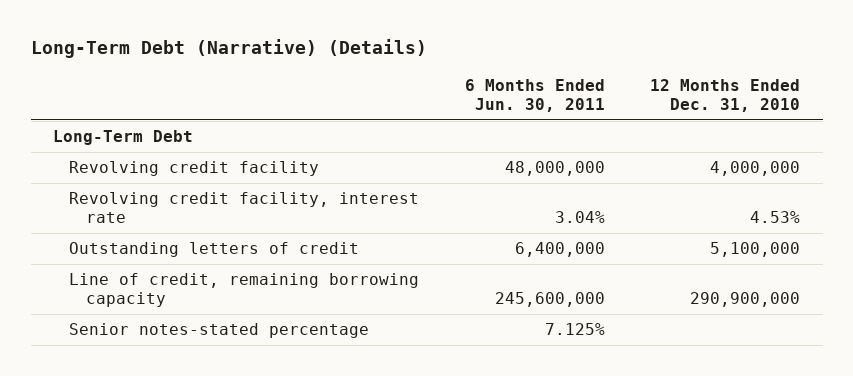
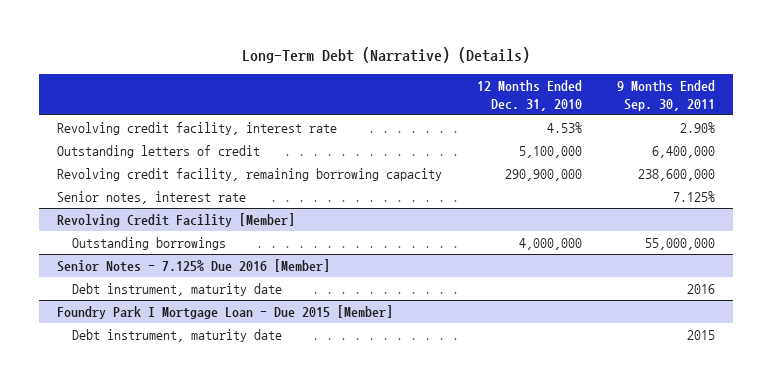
- | 6 Months Ended Jun. 30, 2011 | 12 Months Ended Dec. 31, 2010
+ | 12 Months Ended Dec. 31, 2010 | 9 Months Ended Sep. 30, 2011
- Long-Term Debt
- Revolving credit facility | 48,000,000 | 4,000,000
- Line of credit, remaining borrowing capacity | 245,600,000 | 290,900,000
- Senior notes-stated percentage | 7.125% |
+ Revolving credit facility, remaining borrowing capacity | 290,900,000 | 238,600,000
+ Senior notes, interest rate | | 7.125%
+ Revolving Credit Facility [Member]
+ Outstanding borrowings | 4,000,000 | 55,000,000
+ Senior Notes - 7.125% Due 2016 [Member]
+ Debt instrument, maturity date | | 2016
+ Foundry Park I Mortgage Loan - Due 2015 [Member]
+ Debt instrument, maturity date | | 2015

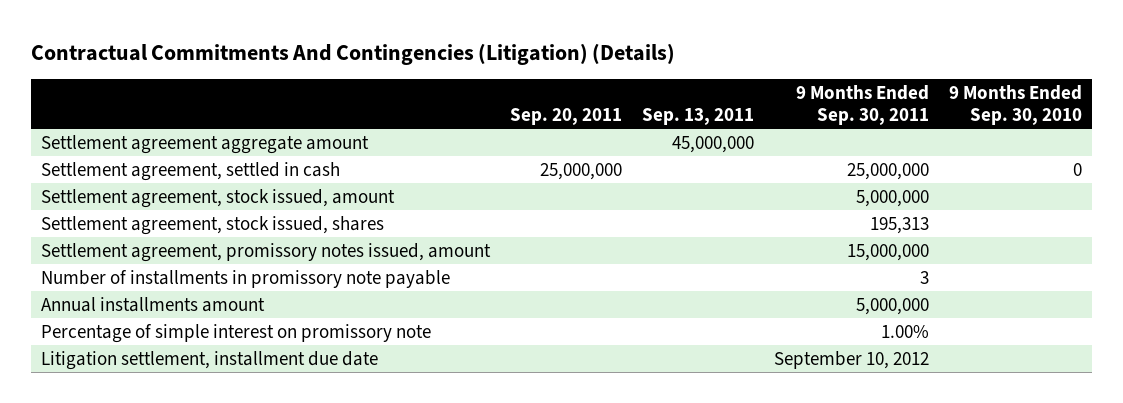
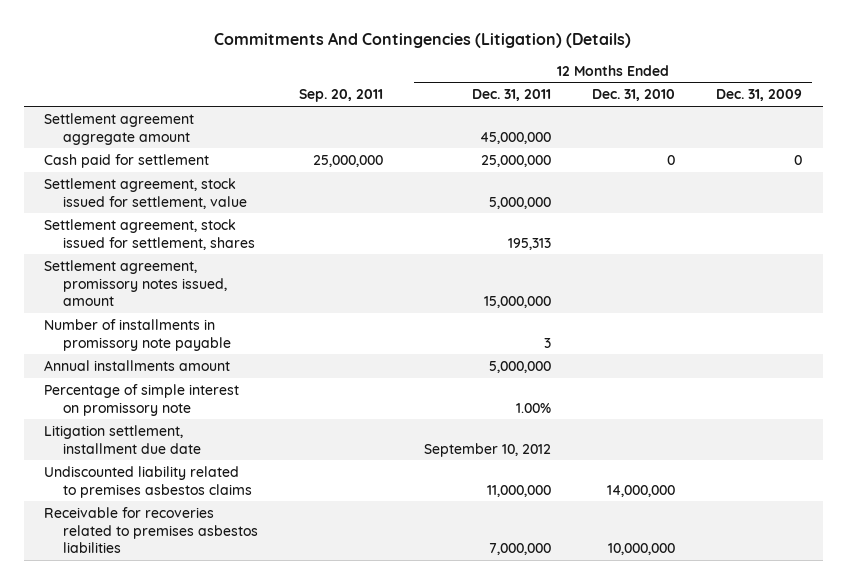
- Contractual Commitments And Contingencies (Litigation) (Details)
+ Commitments And Contingencies (Litigation) (Details)
- | Sep. 20, 2011 | Sep. 13, 2011 | 9 Months Ended Sep. 30, 2011 | 9 Months Ended Sep. 30, 2010
+ | Sep. 20, 2011 | 12 Months Ended Dec. 31, 2011 | 12 Months Ended Dec. 31, 2010 | 12 Months Ended Dec. 31, 2009
- Settlement agreement, settled in cash | 25,000,000 | | 25,000,000 | 0
- Settlement agreement, stock issued, amount | | | 5,000,000 |
- Settlement agreement, stock issued, shares | | | 195,313 |
+ Cash paid for settlement | 25,000,000 | 25,000,000 | 0 | 0
+ Settlement agreement, stock issued for settlement, value | | 5,000,000 | |
+ Settlement agreement, stock issued for settlement, shares | | 195,313 | |
+ Undiscounted liability related to premises asbestos claims | | 11,000,000 | 14,000,000 |
+ Receivable for recoveries related to premises asbestos liabilities | | 7,000,000 | 10,000,000 |

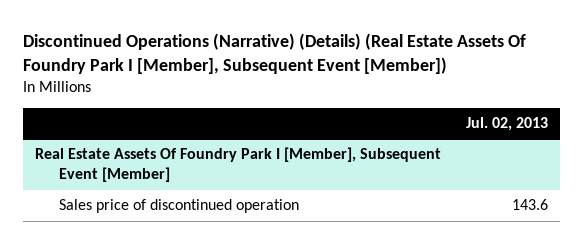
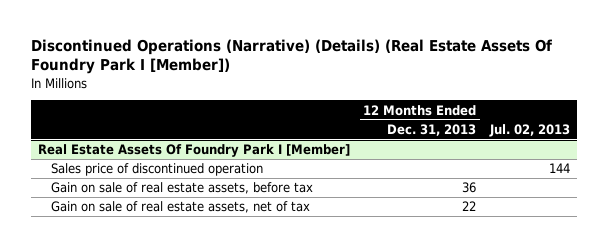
- Discontinued Operations (Narrative) (Details) (Real Estate Assets Of Foundry Park I [Member], Subsequent Event [Member])
+ Discontinued Operations (Narrative) (Details) (Real Estate Assets Of Foundry Park I [Member])
- | Jul. 02, 2013
+ | 12 Months Ended Dec. 31, 2013 | Jul. 02, 2013
- Real Estate Assets Of Foundry Park I [Member], Subsequent Event [Member]
- Sales price of discontinued operation | 143.6
+ Real Estate Assets Of Foundry Park I [Member]
+ Sales price of discontinued operation | | 144
+ Gain on sale of real estate assets, before tax | 36 |
+ Gain on sale of real estate assets, net of tax | 22 |

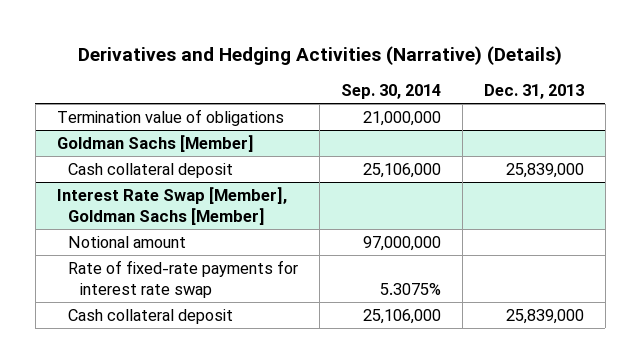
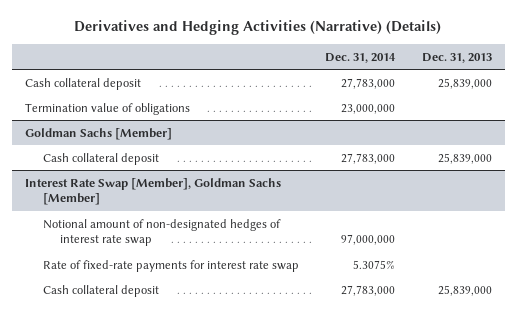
- | Sep. 30, 2014 | Dec. 31, 2013
+ | Dec. 31, 2014 | Dec. 31, 2013
+ Cash collateral deposit | 27,783,000 | 25,839,000
@ Interest Rate Swap [Member], Goldman Sachs [Member]
- Notional amount | 97,000,000 |
+ Notional amount of non-designated hedges of interest rate swap | 97,000,000 |

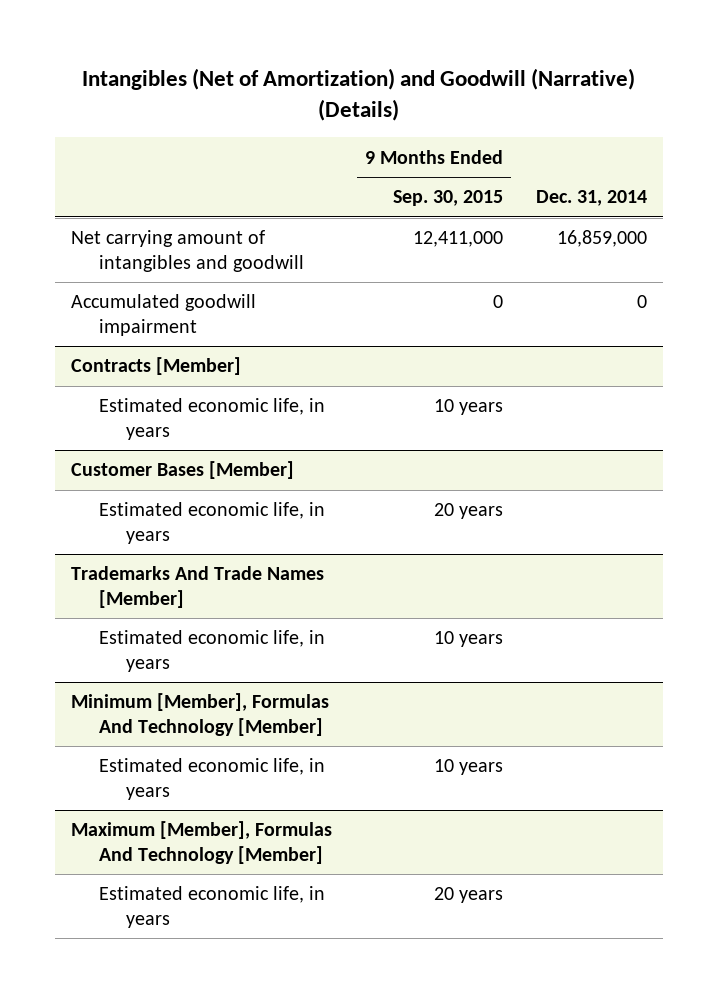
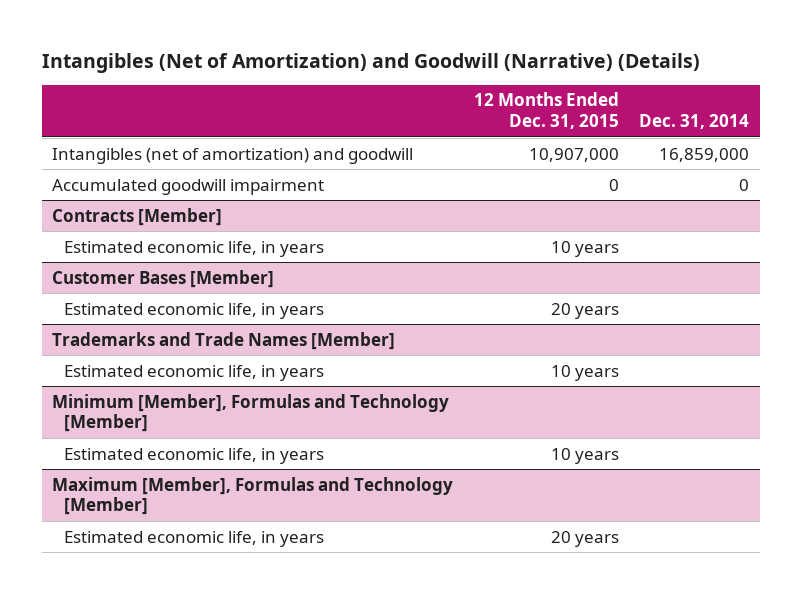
- | 9 Months Ended Sep. 30, 2015 | Dec. 31, 2014
+ | 12 Months Ended Dec. 31, 2015 | Dec. 31, 2014
- Net carrying amount of intangibles and goodwill | 12,411,000 | 16,859,000
+ Intangibles (net of amortization) and goodwill | 10,907,000 | 16,859,000
- Trademarks And Trade Names [Member]
+ Trademarks and Trade Names [Member]
- Minimum [Member], Formulas And Technology [Member]
+ Minimum [Member], Formulas and Technology [Member]
- Maximum [Member], Formulas And Technology [Member]
+ Maximum [Member], Formulas and Technology [Member]

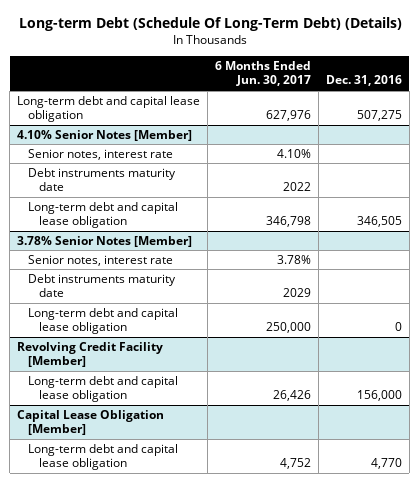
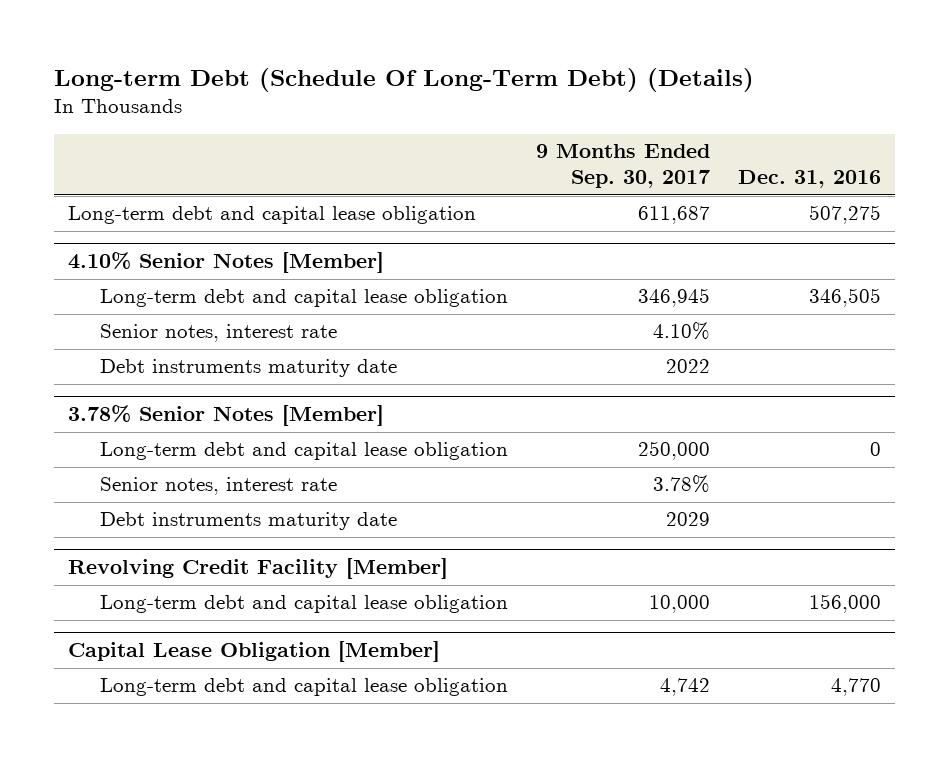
- | 6 Months Ended Jun. 30, 2017 | Dec. 31, 2016
+ | 9 Months Ended Sep. 30, 2017 | Dec. 31, 2016
@ 4.10% Senior Notes [Member]
moved up: Long-term debt and capital lease obligation | 346,945 | 346,505
@ 3.78% Senior Notes [Member]
moved up: Long-term debt and capital lease obligation | 250,000 | 0

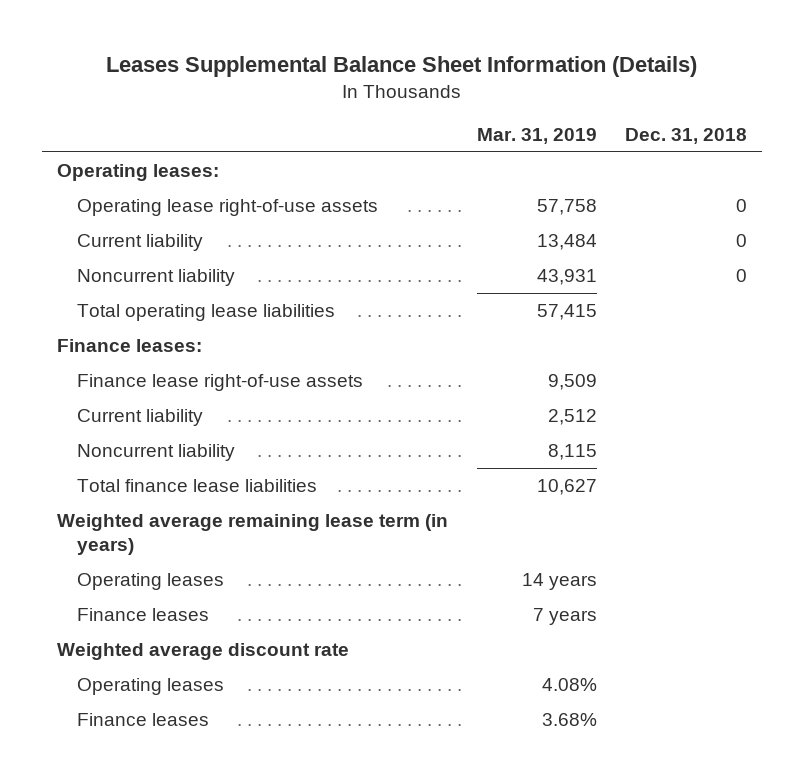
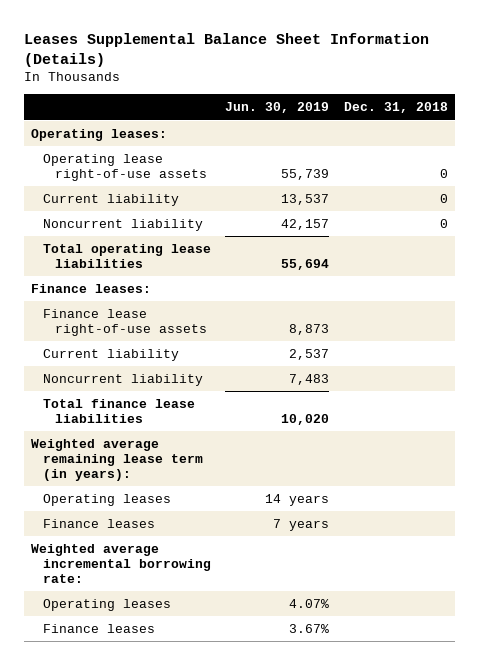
- | Mar. 31, 2019 | Dec. 31, 2018
+ | Jun. 30, 2019 | Dec. 31, 2018
- Weighted average remaining lease term (in years)
+ Weighted average remaining lease term (in years):
- Weighted average discount rate
+ Weighted average incremental borrowing rate:

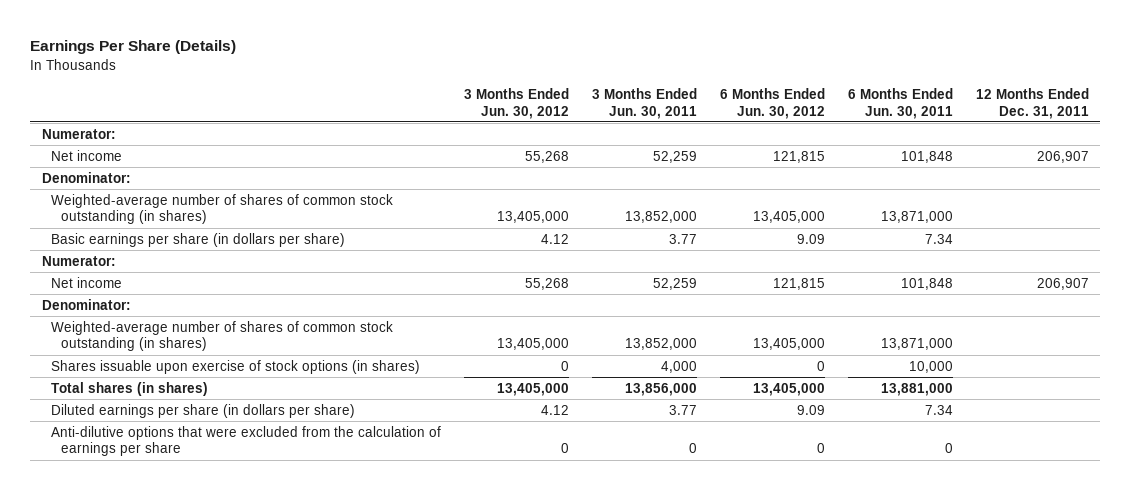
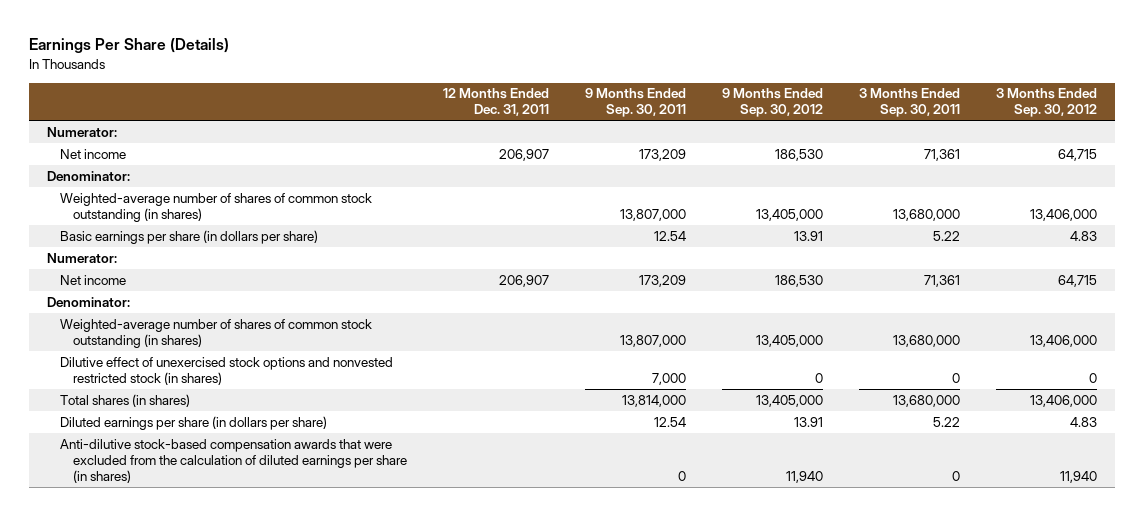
- | 3 Months Ended Jun. 30, 2012 | 3 Months Ended Jun. 30, 2011 | 6 Months Ended Jun. 30, 2012 | 6 Months Ended Jun. 30, 2011 | 12 Months Ended Dec. 31, 2011
+ | 12 Months Ended Dec. 31, 2011 | 9 Months Ended Sep. 30, 2011 | 9 Months Ended Sep. 30, 2012 | 3 Months Ended Sep. 30, 2011 | 3 Months Ended Sep. 30, 2012
- Shares issuable upon exercise of stock options (in shares) | 0 | 4,000 | 0 | 10,000 |
+ Dilutive effect of unexercised stock options and nonvested restricted stock (in shares) | | 7,000 | 0 | 0 | 0
- Anti-dilutive options that were excluded from the calculation of earnings per share | 0 | 0 | 0 | 0 |
+ Anti-dilutive stock-based compensation awards that were excluded from the calculation of diluted earnings per share (in shares) | | 0 | 11,940 | 0 | 11,940

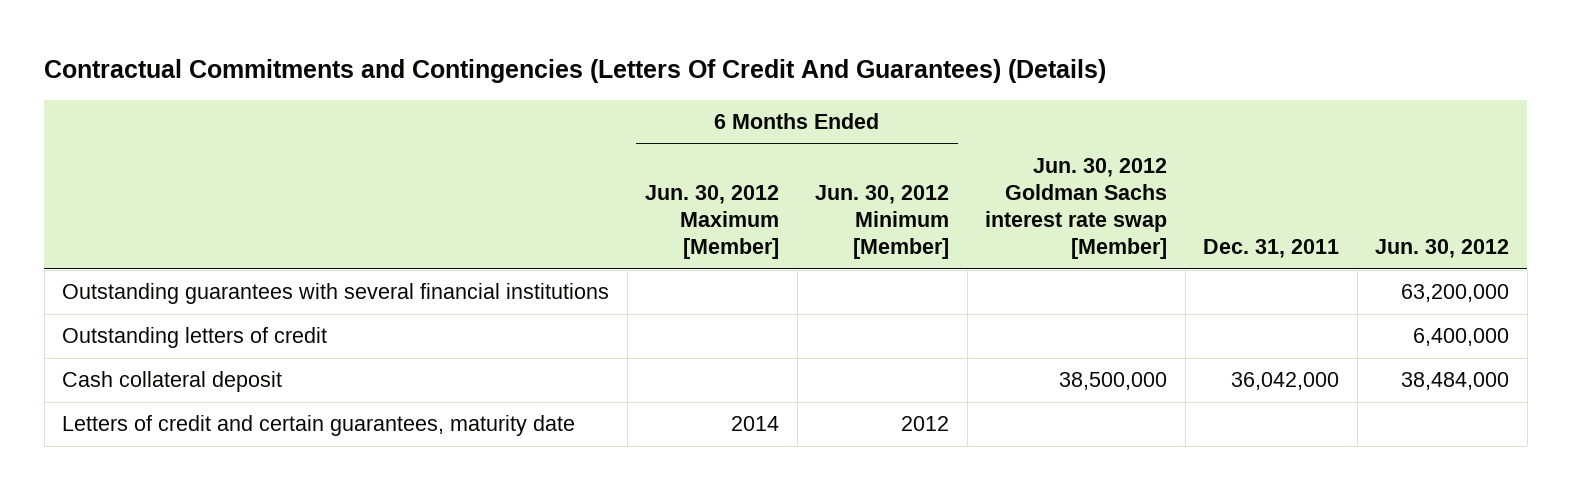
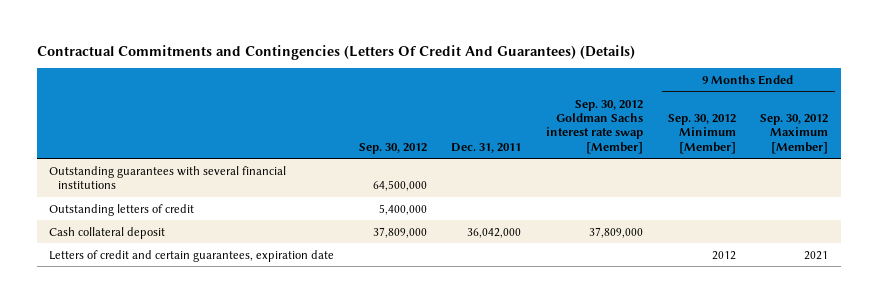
- | 6 Months Ended Jun. 30, 2012 Maximum [Member] | 6 Months Ended Jun. 30, 2012 Minimum [Member] | Jun. 30, 2012 Goldman Sachs interest rate swap [Member] | Dec. 31, 2011 | Jun. 30, 2012
+ | Sep. 30, 2012 | Dec. 31, 2011 | Sep. 30, 2012 Goldman Sachs interest rate swap [Member] | 9 Months Ended Sep. 30, 2012 Minimum [Member] | 9 Months Ended Sep. 30, 2012 Maximum [Member]
- Letters of credit and certain guarantees, maturity date | 2014 | 2012 | | |
+ Letters of credit and certain guarantees, expiration date | | | | 2012 | 2021

